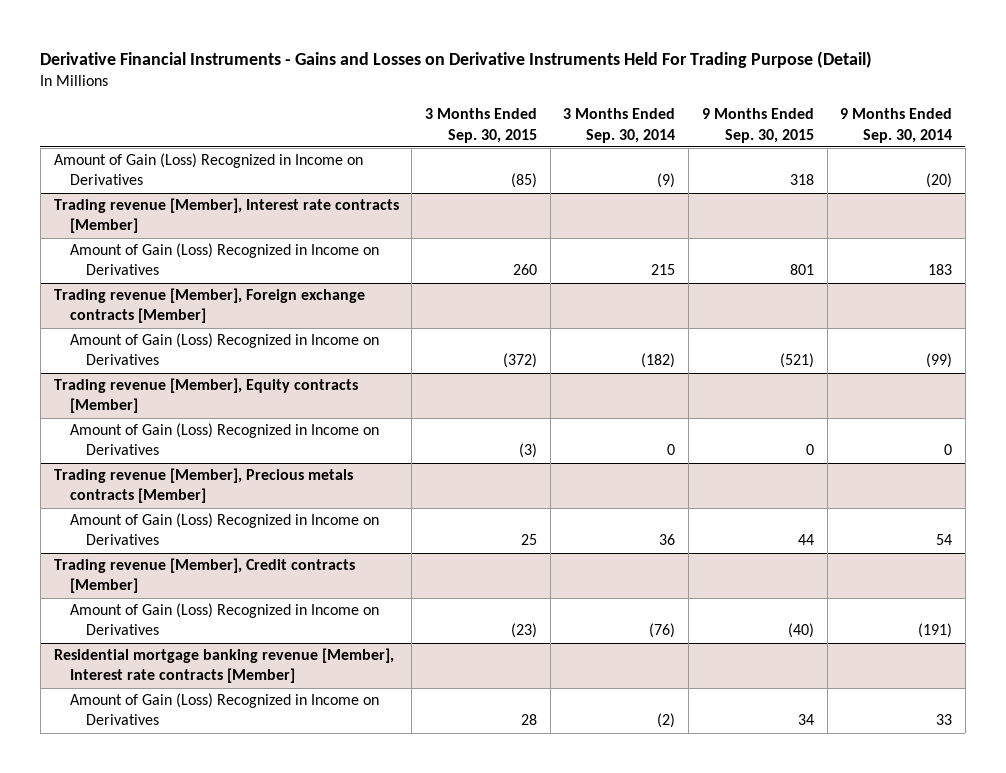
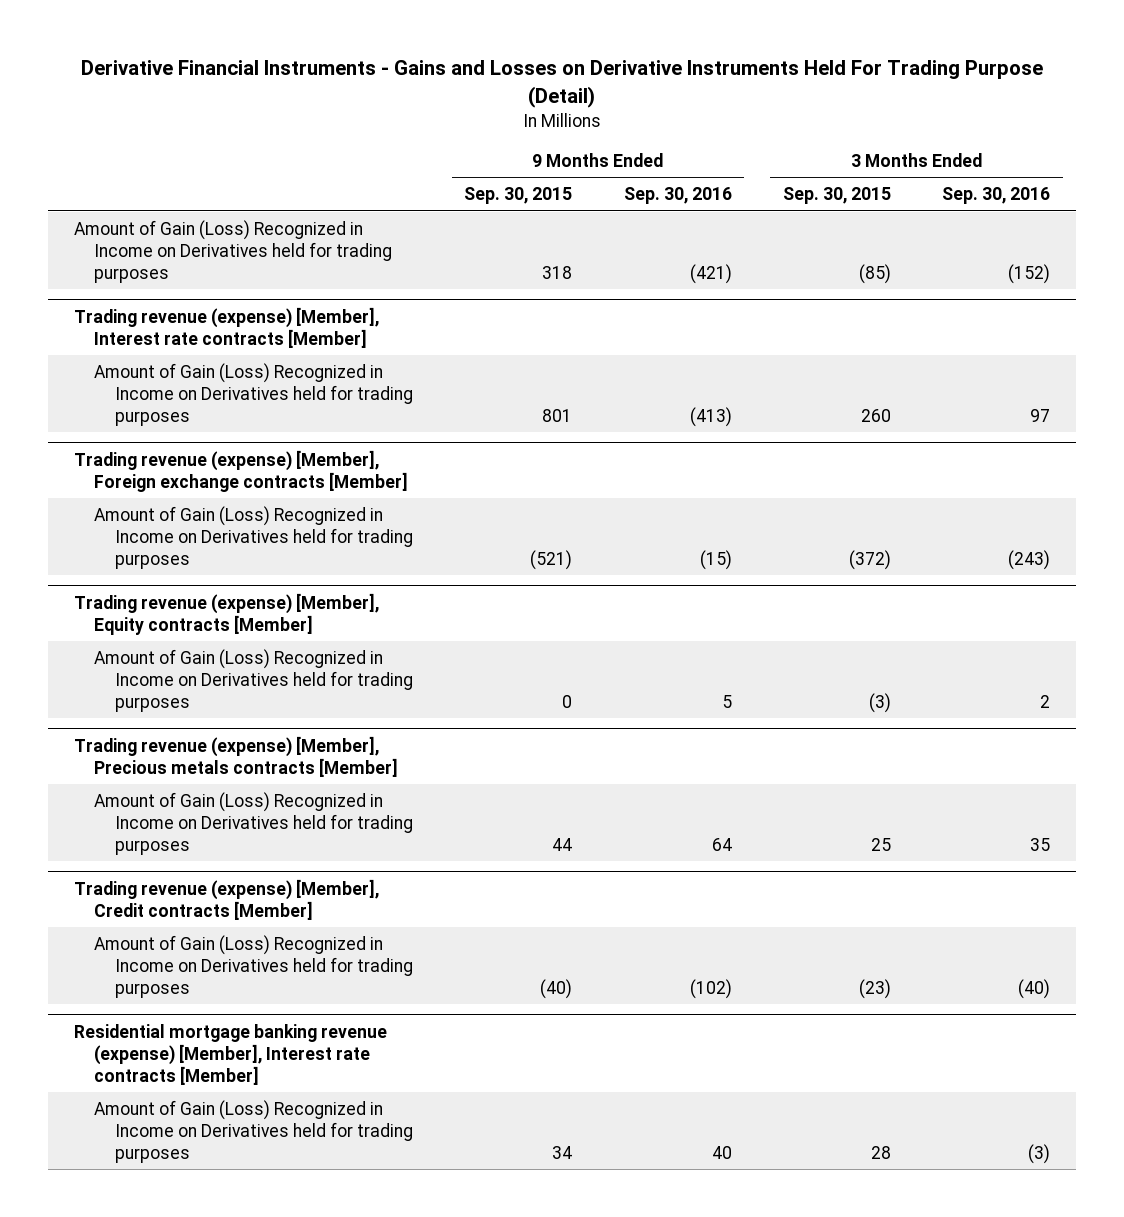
- | 3 Months Ended Sep. 30, 2015 | 3 Months Ended Sep. 30, 2014 | 9 Months Ended Sep. 30, 2015 | 9 Months Ended Sep. 30, 2014
+ | 9 Months Ended Sep. 30, 2015 | 9 Months Ended Sep. 30, 2016 | 3 Months Ended Sep. 30, 2015 | 3 Months Ended Sep. 30, 2016
- Amount of Gain (Loss) Recognized in Income on Derivatives | (85) | (9) | 318 | (20)
- Trading revenue [Member], Interest rate contracts [Member]
- Amount of Gain (Loss) Recognized in Income on Derivatives | 260 | 215 | 801 | 183
- Trading revenue [Member], Foreign exchange contracts [Member]
- Amount of Gain (Loss) Recognized in Income on Derivatives | (372) | (182) | (521) | (99)
- Trading revenue [Member], Equity contracts [Member]
- Amount of Gain (Loss) Recognized in Income on Derivatives | (3) | 0 | 0 | 0
- Trading revenue [Member], Precious metals contracts [Member]
- Amount of Gain (Loss) Recognized in Income on Derivatives | 25 | 36 | 44 | 54
- Trading revenue [Member], Credit contracts [Member]
- Amount of Gain (Loss) Recognized in Income on Derivatives | (23) | (76) | (40) | (191)
- Residential mortgage banking revenue [Member], Interest rate contracts [Member]
- Amount of Gain (Loss) Recognized in Income on Derivatives | 28 | (2) | 34 | 33
+ Amount of Gain (Loss) Recognized in Income on Derivatives held for trading purposes | 318 | (421) | (85) | (152)
+ Trading revenue (expense) [Member], Interest rate contracts [Member]
+ Amount of Gain (Loss) Recognized in Income on Derivatives held for trading purposes | 801 | (413) | 260 | 97
+ Trading revenue (expense) [Member], Foreign exchange contracts [Member]
+ Amount of Gain (Loss) Recognized in Income on Derivatives held for trading purposes | (521) | (15) | (372) | (243)
+ Trading revenue (expense) [Member], Equity contracts [Member]
+ Amount of Gain (Loss) Recognized in Income on Derivatives held for trading purposes | 0 | 5 | (3) | 2
+ Trading revenue (expense) [Member], Precious metals contracts [Member]
+ Amount of Gain (Loss) Recognized in Income on Derivatives held for trading purposes | 44 | 64 | 25 | 35
+ Trading revenue (expense) [Member], Credit contracts [Member]
+ Amount of Gain (Loss) Recognized in Income on Derivatives held for trading purposes | (40) | (102) | (23) | (40)
+ Residential mortgage banking revenue (expense) [Member], Interest rate contracts [Member]
+ Amount of Gain (Loss) Recognized in Income on Derivatives held for trading purposes | 34 | 40 | 28 | (3)

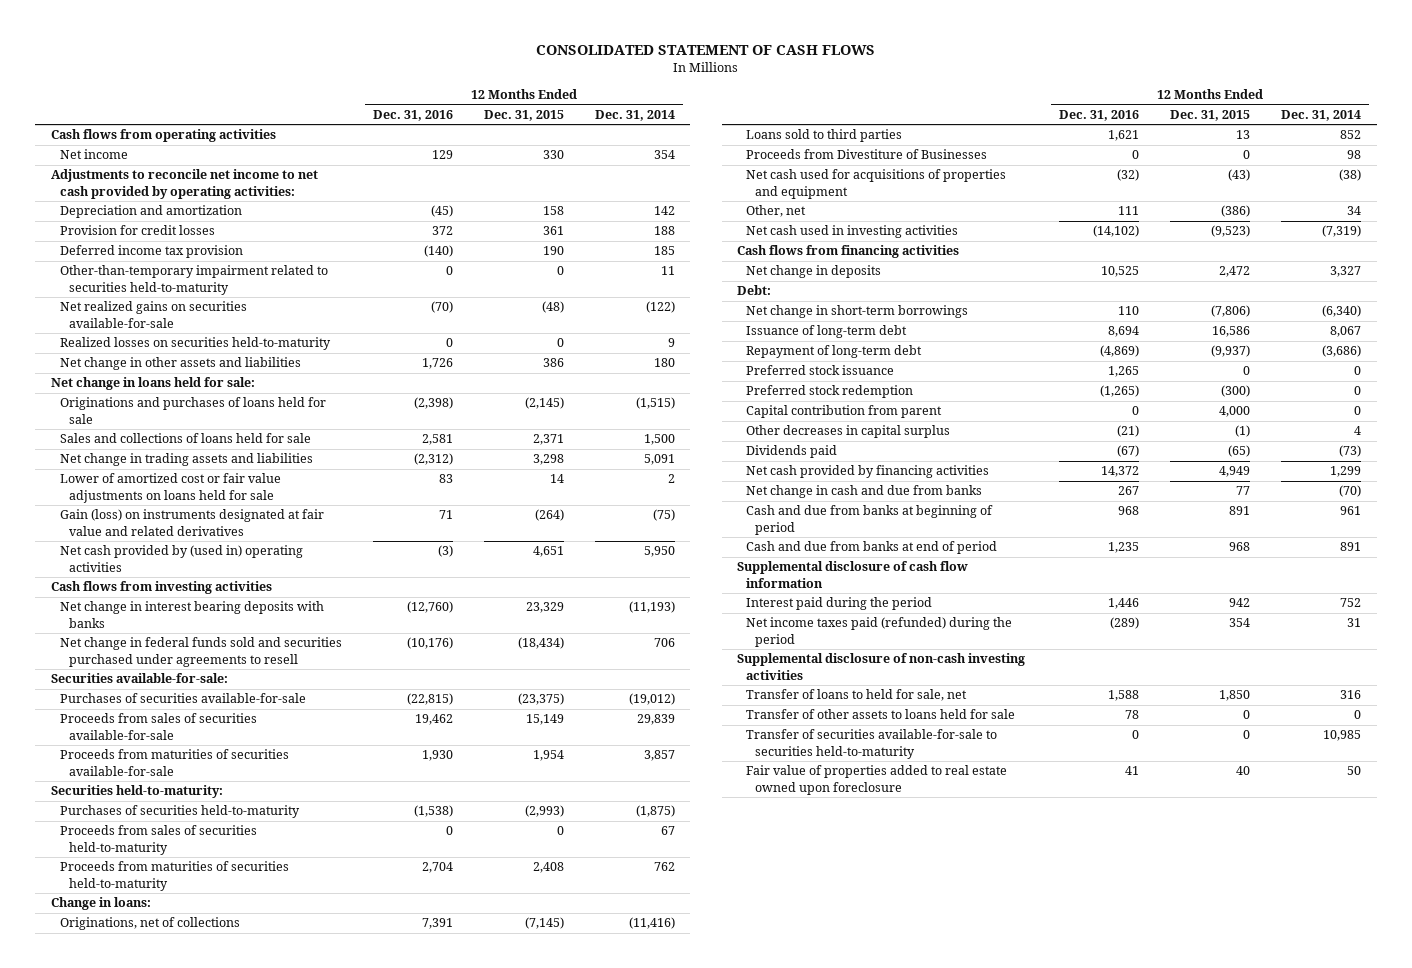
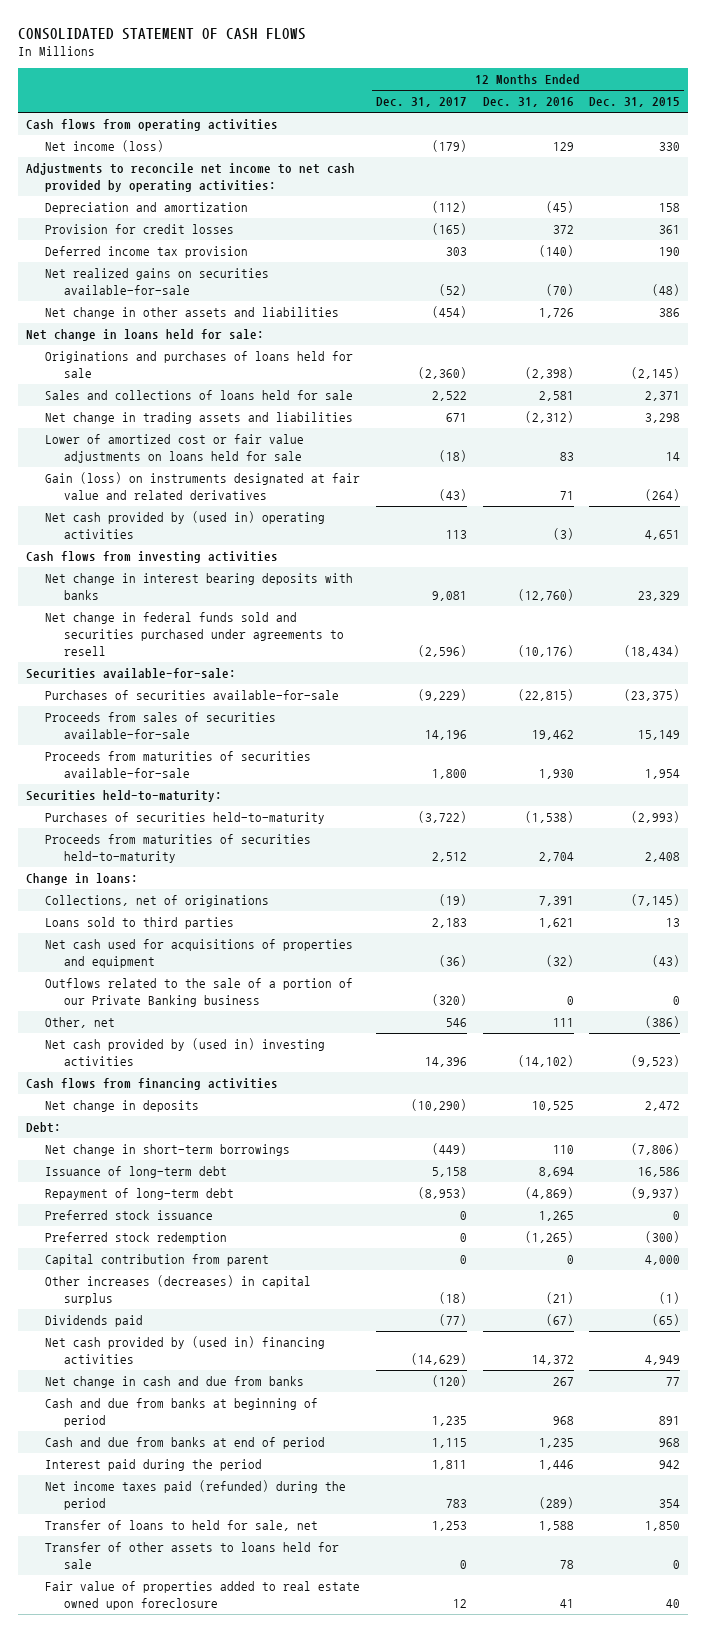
- | 12 Months Ended Dec. 31, 2016 | 12 Months Ended Dec. 31, 2015 | 12 Months Ended Dec. 31, 2014
+ | 12 Months Ended Dec. 31, 2017 | 12 Months Ended Dec. 31, 2016 | 12 Months Ended Dec. 31, 2015
- Net income | 129 | 330 | 354
+ Net income (loss) | (179) | 129 | 330
- Other-than-temporary impairment related to securities held-to-maturity | 0 | 0 | 11
- Realized losses on securities held-to-maturity | 0 | 0 | 9
- Proceeds from sales of securities held-to-maturity | 0 | 0 | 67
- Originations, net of collections | 7,391 | (7,145) | (11,416)
+ Collections, net of originations | (19) | 7,391 | (7,145)
- Proceeds from Divestiture of Businesses | 0 | 0 | 98
+ Outflows related to the sale of a portion of our Private Banking business | (320) | 0 | 0
- Net cash used in investing activities | (14,102) | (9,523) | (7,319)
+ Net cash provided by (used in) investing activities | 14,396 | (14,102) | (9,523)
- Other decreases in capital surplus | (21) | (1) | 4
+ Other increases (decreases) in capital surplus | (18) | (21) | (1)
- Net cash provided by financing activities | 14,372 | 4,949 | 1,299
+ Net cash provided by (used in) financing activities | (14,629) | 14,372 | 4,949
- Supplemental disclosure of cash flow information
- Supplemental disclosure of non-cash investing activities
- Transfer of securities available-for-sale to securities held-to-maturity | 0 | 0 | 10,985

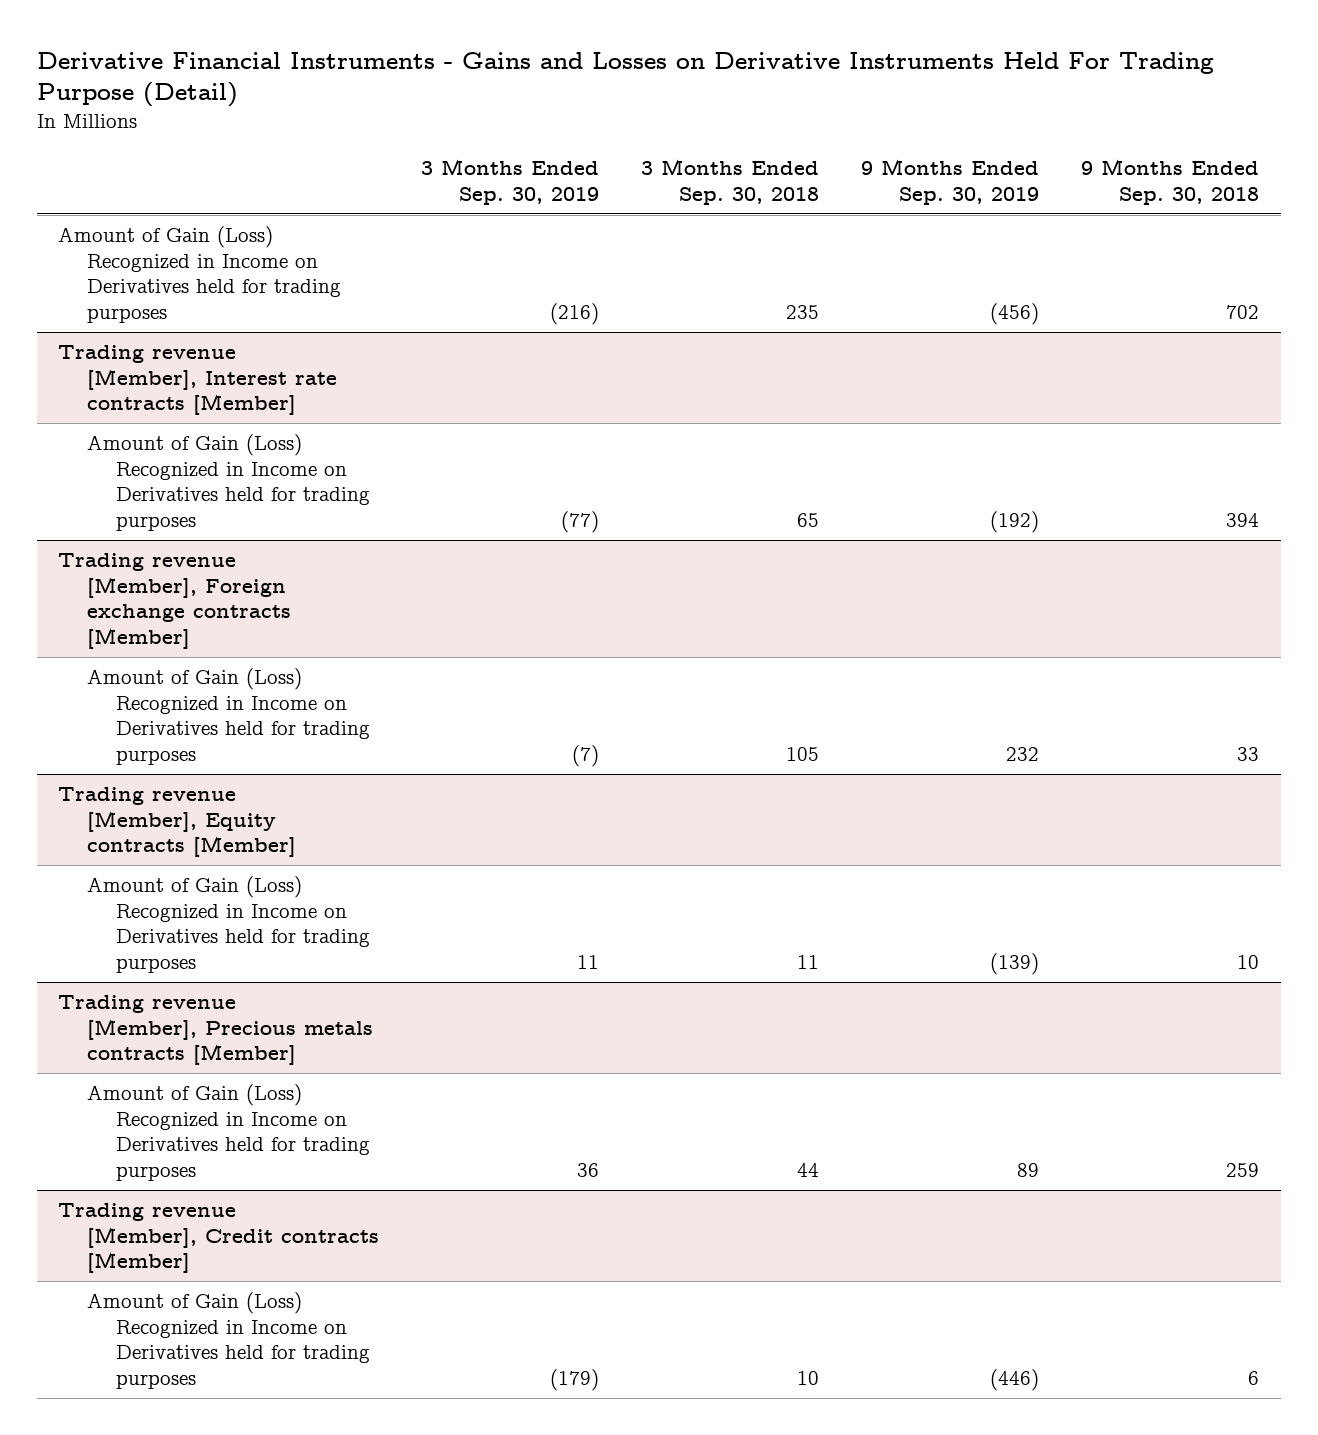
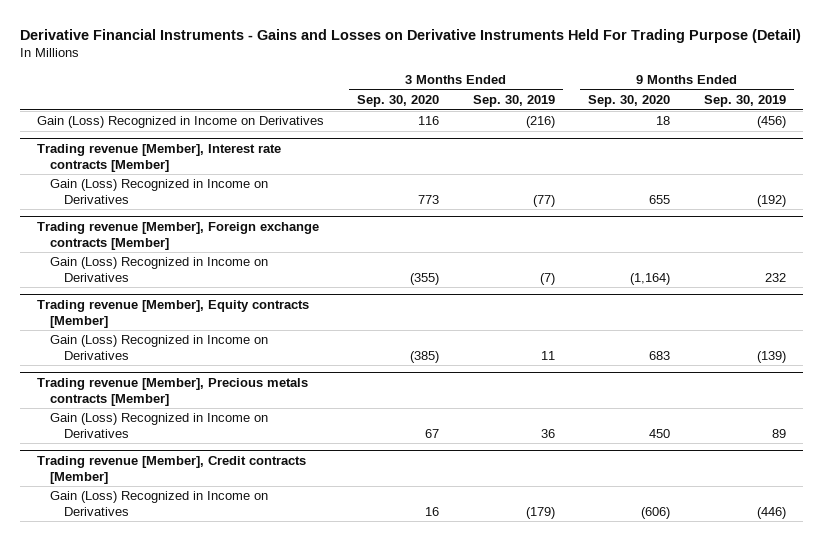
- | 3 Months Ended Sep. 30, 2019 | 3 Months Ended Sep. 30, 2018 | 9 Months Ended Sep. 30, 2019 | 9 Months Ended Sep. 30, 2018
+ | 3 Months Ended Sep. 30, 2020 | 3 Months Ended Sep. 30, 2019 | 9 Months Ended Sep. 30, 2020 | 9 Months Ended Sep. 30, 2019
- Amount of Gain (Loss) Recognized in Income on Derivatives held for trading purposes | (216) | 235 | (456) | 702
+ Gain (Loss) Recognized in Income on Derivatives | 116 | (216) | 18 | (456)
@ Trading revenue [Member], Interest rate contracts [Member]
- Amount of Gain (Loss) Recognized in Income on Derivatives held for trading purposes | (77) | 65 | (192) | 394
+ Gain (Loss) Recognized in Income on Derivatives | 773 | (77) | 655 | (192)
@ Trading revenue [Member], Foreign exchange contracts [Member]
- Amount of Gain (Loss) Recognized in Income on Derivatives held for trading purposes | (7) | 105 | 232 | 33
+ Gain (Loss) Recognized in Income on Derivatives | (355) | (7) | (1,164) | 232
@ Trading revenue [Member], Equity contracts [Member]
- Amount of Gain (Loss) Recognized in Income on Derivatives held for trading purposes | 11 | 11 | (139) | 10
+ Gain (Loss) Recognized in Income on Derivatives | (385) | 11 | 683 | (139)
@ Trading revenue [Member], Precious metals contracts [Member]
- Amount of Gain (Loss) Recognized in Income on Derivatives held for trading purposes | 36 | 44 | 89 | 259
+ Gain (Loss) Recognized in Income on Derivatives | 67 | 36 | 450 | 89
@ Trading revenue [Member], Credit contracts [Member]
- Amount of Gain (Loss) Recognized in Income on Derivatives held for trading purposes | (179) | 10 | (446) | 6
+ Gain (Loss) Recognized in Income on Derivatives | 16 | (179) | (606) | (446)

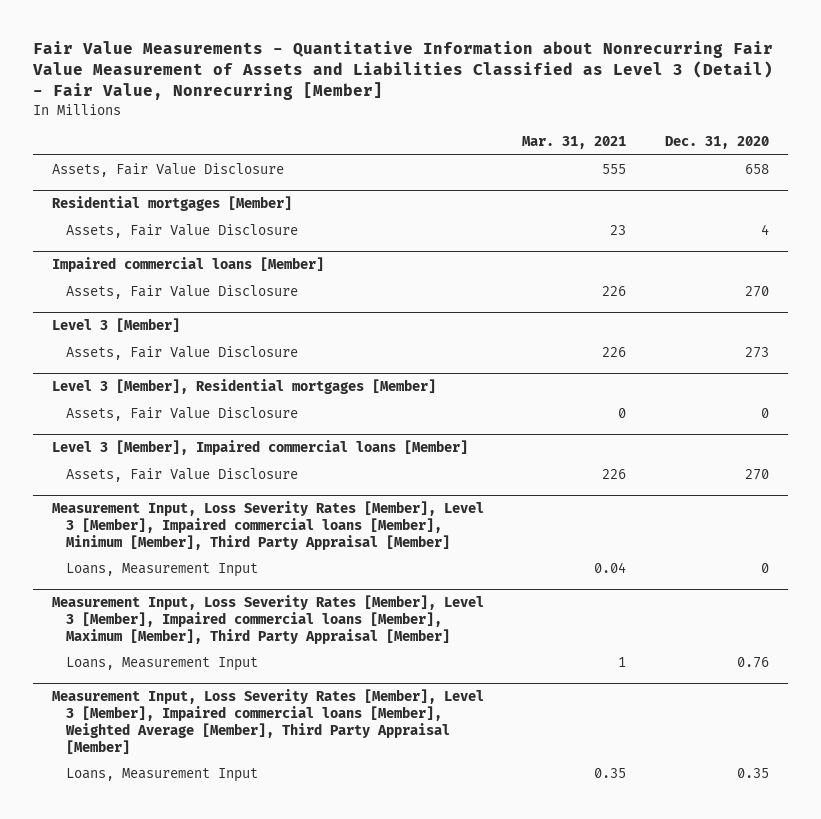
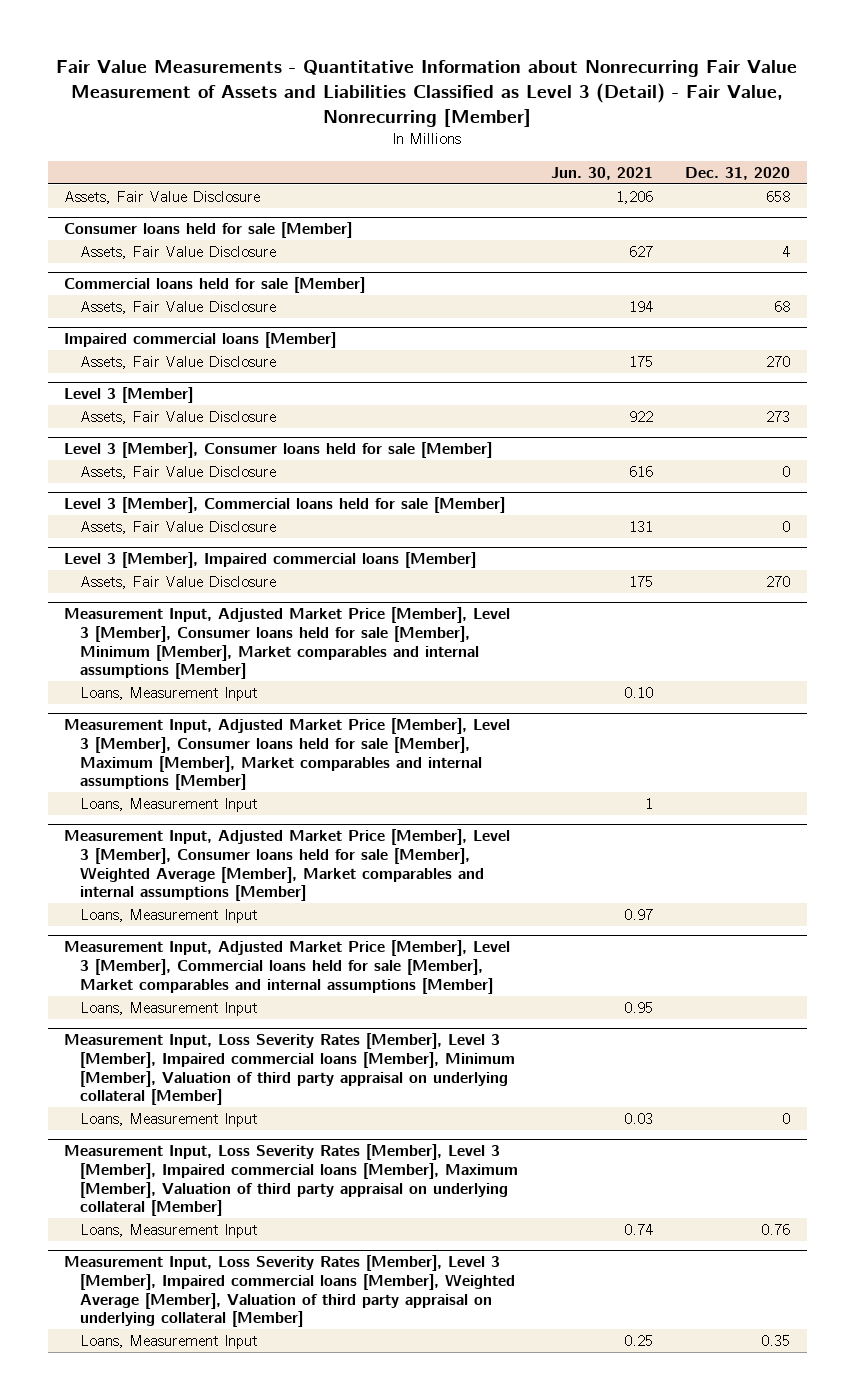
- | Mar. 31, 2021 | Dec. 31, 2020
+ | Jun. 30, 2021 | Dec. 31, 2020
- Residential mortgages [Member]
+ Consumer loans held for sale [Member]
+ Commercial loans held for sale [Member]
+ Assets, Fair Value Disclosure | 194 | 68
- Level 3 [Member], Residential mortgages [Member]
+ Level 3 [Member], Consumer loans held for sale [Member]
+ Level 3 [Member], Commercial loans held for sale [Member]
+ Assets, Fair Value Disclosure | 131 | 0
- Measurement Input, Loss Severity Rates [Member], Level 3 [Member], Impaired commercial loans [Member], Minimum [Member], Third Party Appraisal [Member]
+ Measurement Input, Adjusted Market Price [Member], Level 3 [Member], Consumer loans held for sale [Member], Minimum [Member], Market comparables and internal assumptions [Member]
+ Loans, Measurement Input | 0.10 |
+ Measurement Input, Adjusted Market Price [Member], Level 3 [Member], Consumer loans held for sale [Member], Maximum [Member], Market comparables and internal assumptions [Member]
+ Loans, Measurement Input | 1 |
+ Measurement Input, Adjusted Market Price [Member], Level 3 [Member], Consumer loans held for sale [Member], Weighted Average [Member], Market comparables and internal assumptions [Member]
+ Loans, Measurement Input | 0.97 |
+ Measurement Input, Adjusted Market Price [Member], Level 3 [Member], Commercial loans held for sale [Member], Market comparables and internal assumptions [Member]
+ Loans, Measurement Input | 0.95 |
+ Measurement Input, Loss Severity Rates [Member], Level 3 [Member], Impaired commercial loans [Member], Minimum [Member], Valuation of third party appraisal on underlying collateral [Member]
- Measurement Input, Loss Severity Rates [Member], Level 3 [Member], Impaired commercial loans [Member], Maximum [Member], Third Party Appraisal [Member]
+ Measurement Input, Loss Severity Rates [Member], Level 3 [Member], Impaired commercial loans [Member], Maximum [Member], Valuation of third party appraisal on underlying collateral [Member]
- Measurement Input, Loss Severity Rates [Member], Level 3 [Member], Impaired commercial loans [Member], Weighted Average [Member], Third Party Appraisal [Member]
+ Measurement Input, Loss Severity Rates [Member], Level 3 [Member], Impaired commercial loans [Member], Weighted Average [Member], Valuation of third party appraisal on underlying collateral [Member]

